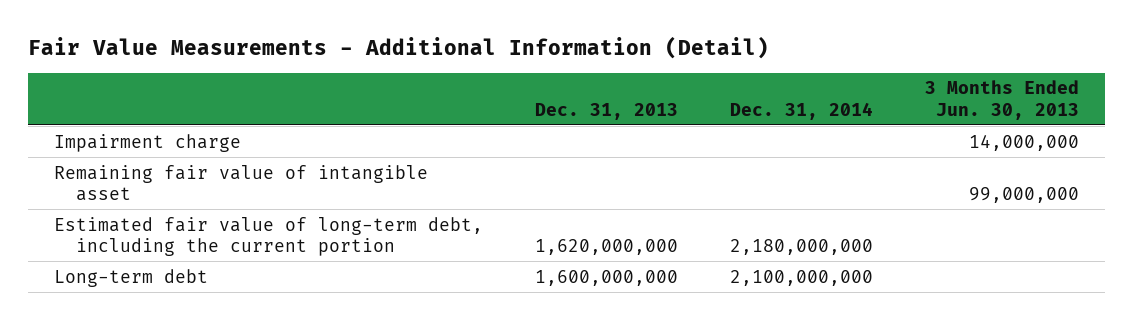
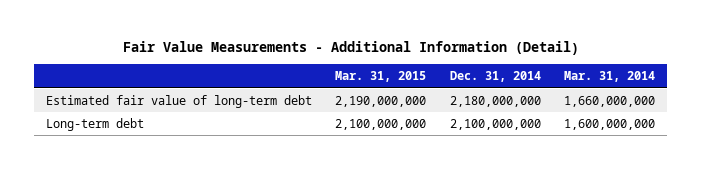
- | Dec. 31, 2013 | Dec. 31, 2014 | 3 Months Ended Jun. 30, 2013
+ | Mar. 31, 2015 | Dec. 31, 2014 | Mar. 31, 2014
- Impairment charge | | | 14,000,000
- Remaining fair value of intangible asset | | | 99,000,000
- Estimated fair value of long-term debt, including the current portion | 1,620,000,000 | 2,180,000,000 |
+ Estimated fair value of long-term debt | 2,190,000,000 | 2,180,000,000 | 1,660,000,000

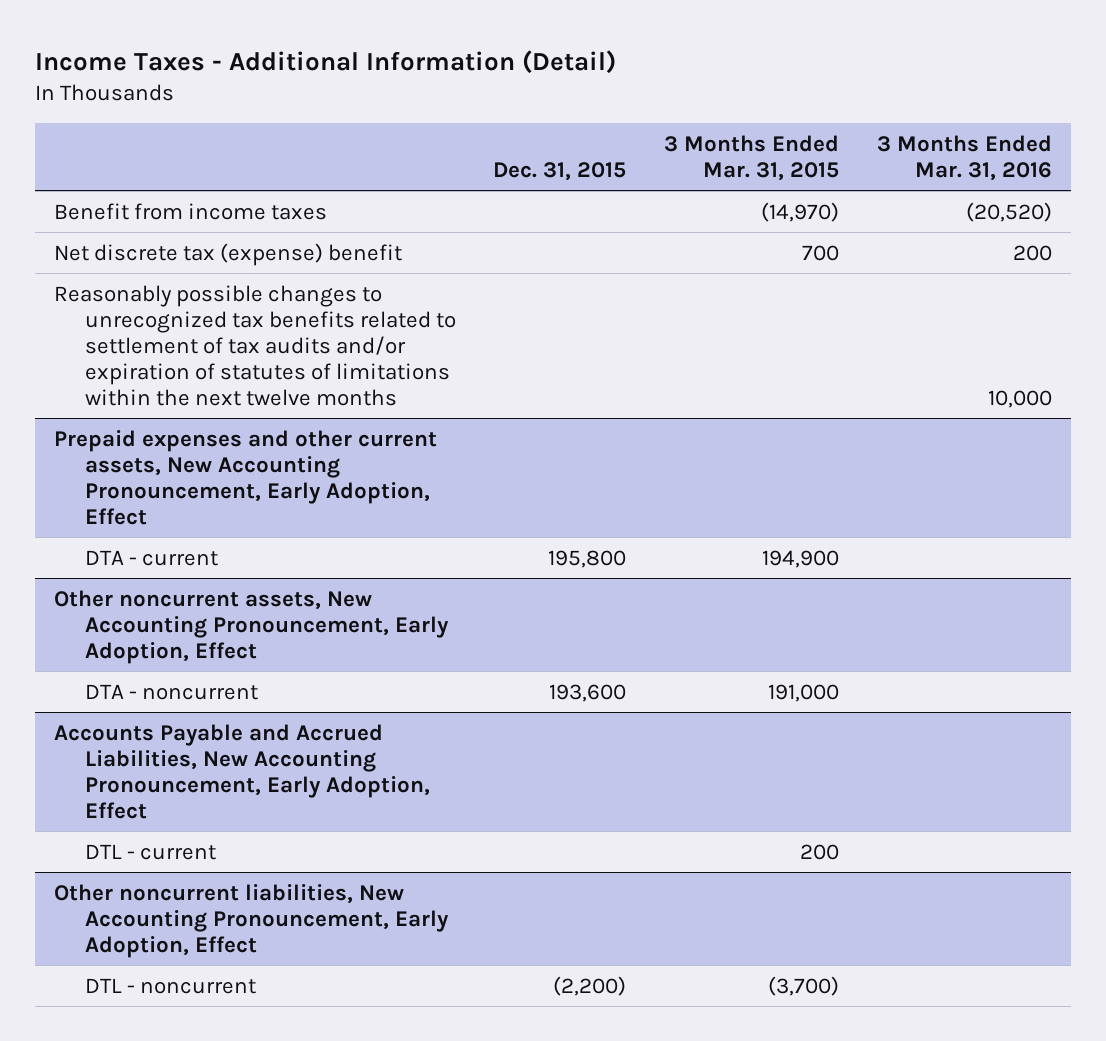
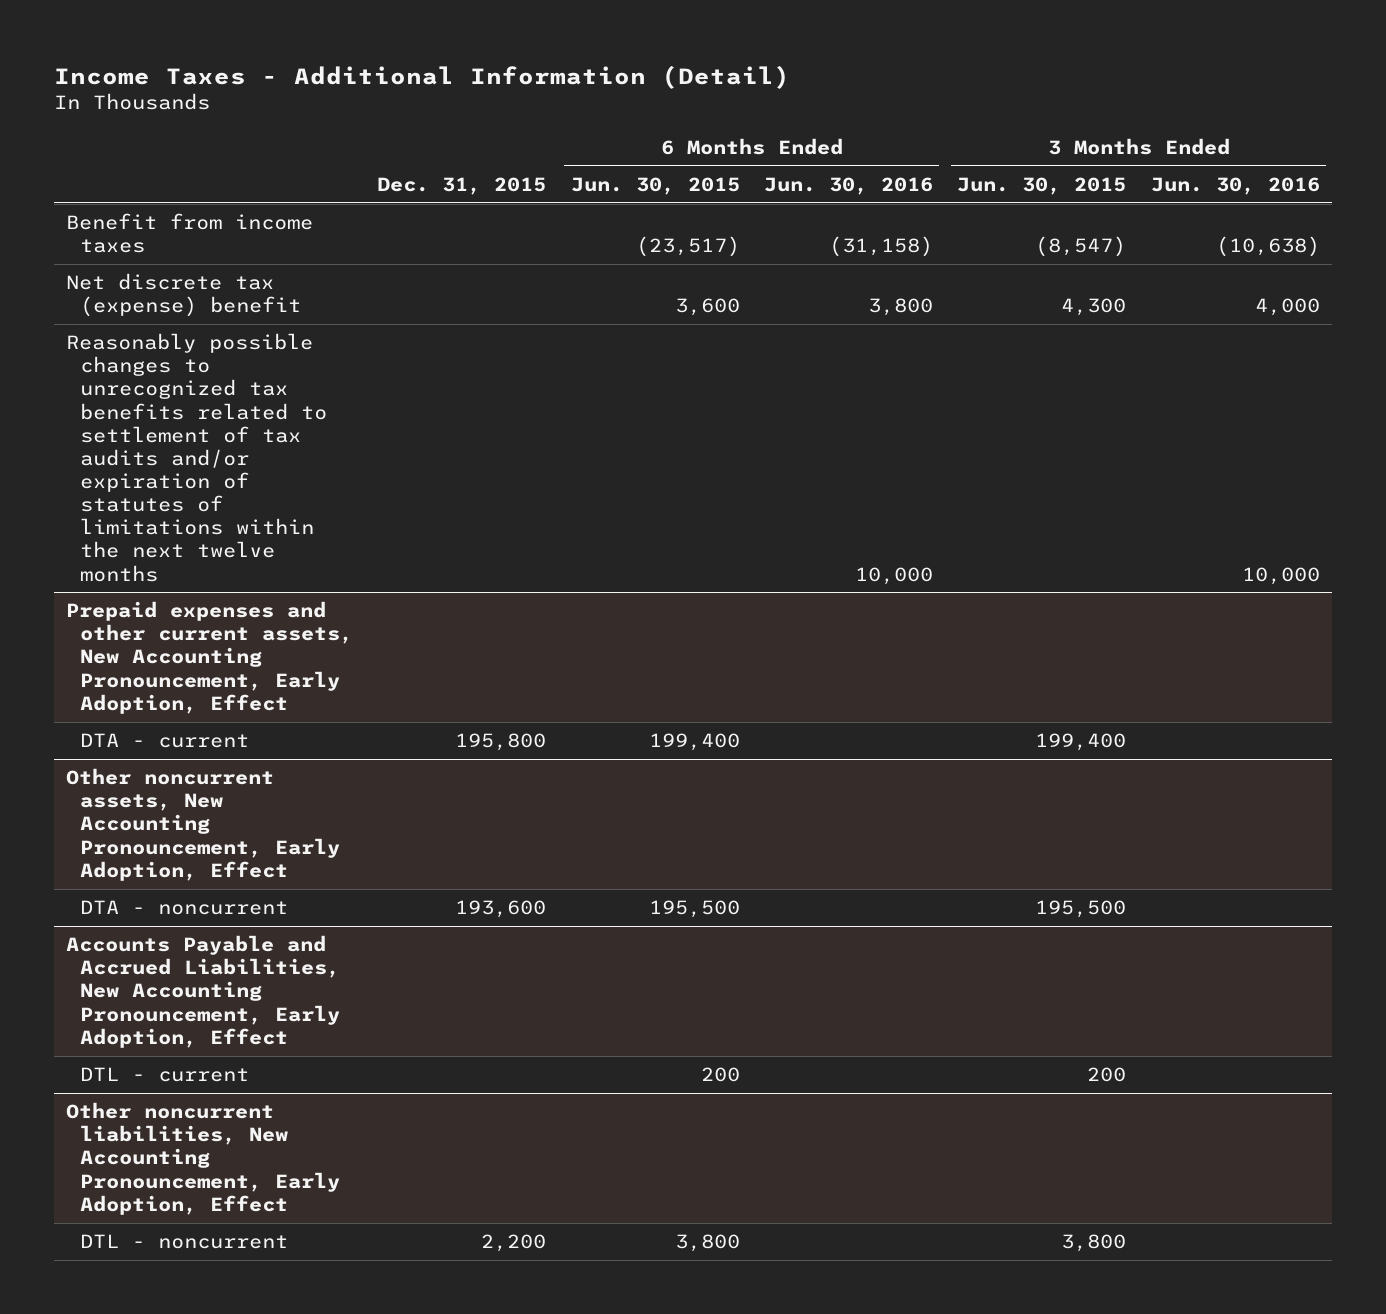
- | Dec. 31, 2015 | 3 Months Ended Mar. 31, 2015 | 3 Months Ended Mar. 31, 2016
+ | Dec. 31, 2015 | 6 Months Ended Jun. 30, 2015 | 6 Months Ended Jun. 30, 2016 | 3 Months Ended Jun. 30, 2015 | 3 Months Ended Jun. 30, 2016
@ Other noncurrent liabilities, New Accounting Pronouncement, Early Adoption, Effect
- DTL - noncurrent | (2,200) | (3,700) |
+ DTL - noncurrent | 2,200 | 3,800 | | 3,800 |

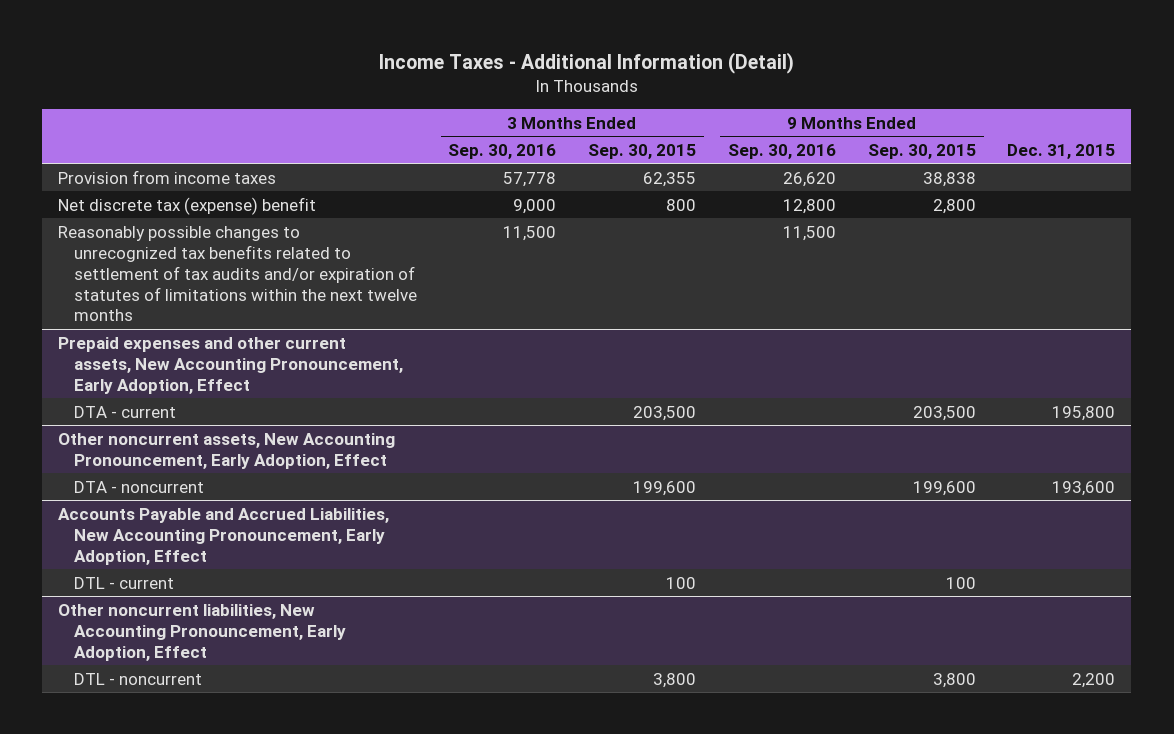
- | Dec. 31, 2015 | 6 Months Ended Jun. 30, 2015 | 6 Months Ended Jun. 30, 2016 | 3 Months Ended Jun. 30, 2015 | 3 Months Ended Jun. 30, 2016
+ | 3 Months Ended Sep. 30, 2016 | 3 Months Ended Sep. 30, 2015 | 9 Months Ended Sep. 30, 2016 | 9 Months Ended Sep. 30, 2015 | Dec. 31, 2015
- Benefit from income taxes | | (23,517) | (31,158) | (8,547) | (10,638)
+ Provision from income taxes | 57,778 | 62,355 | 26,620 | 38,838 |

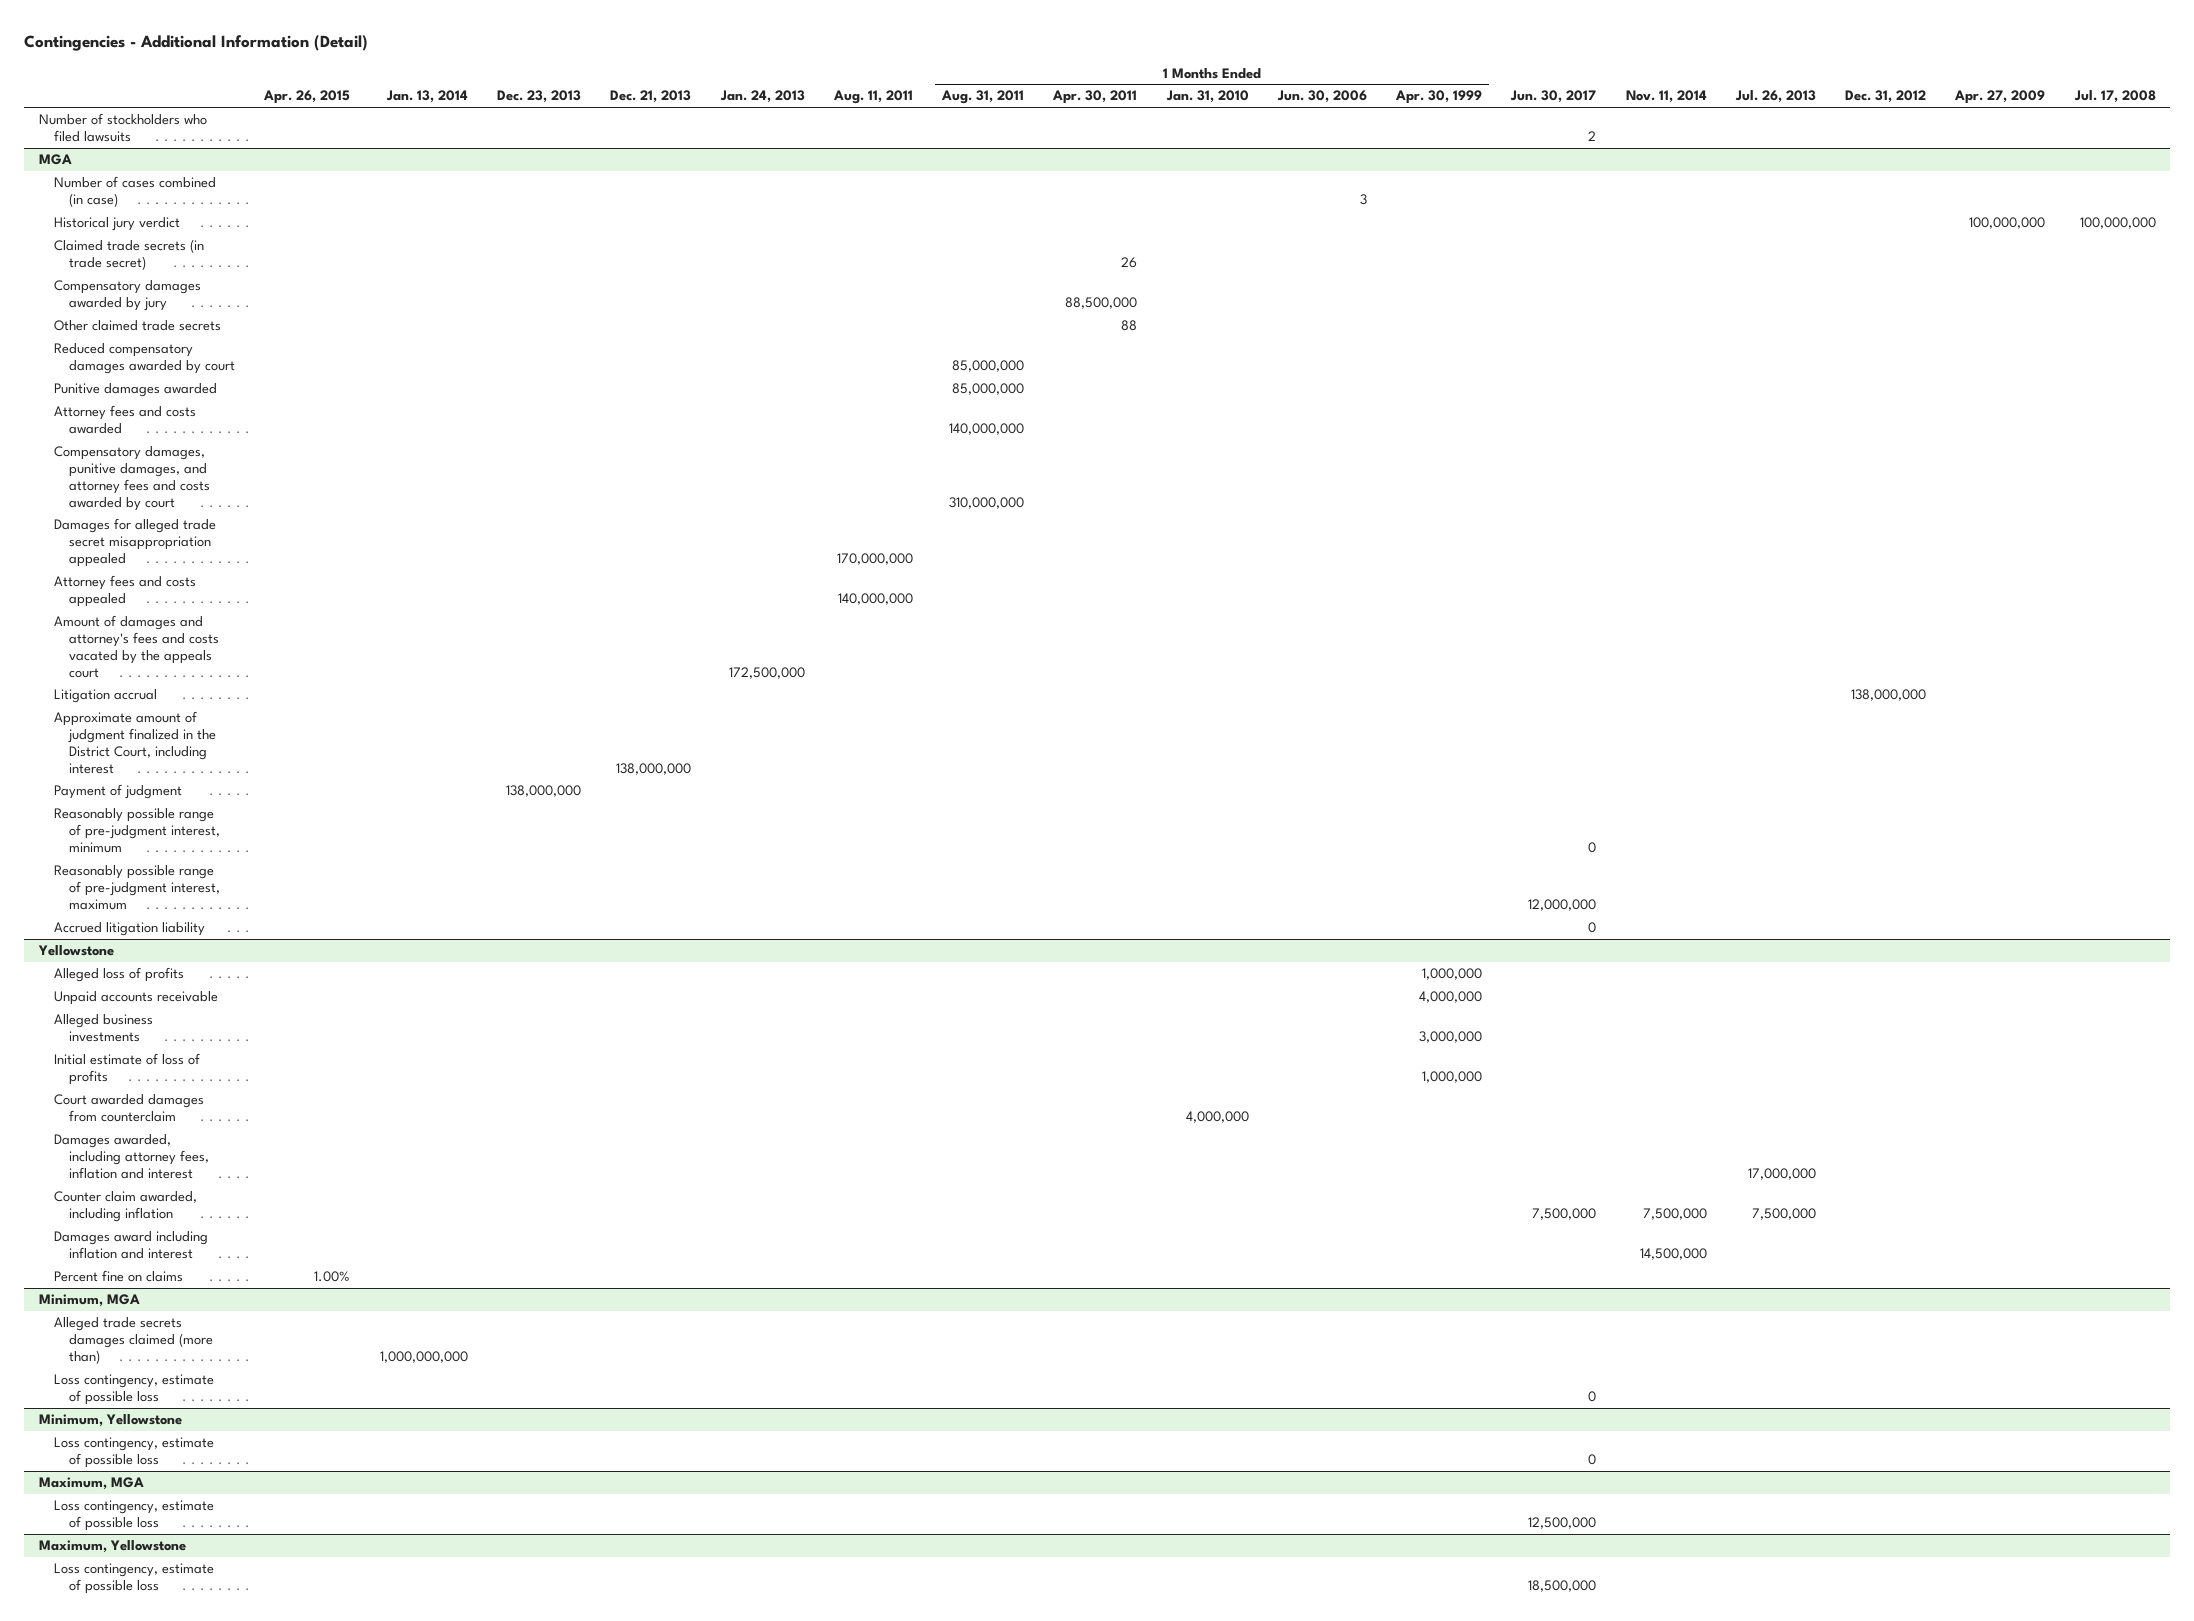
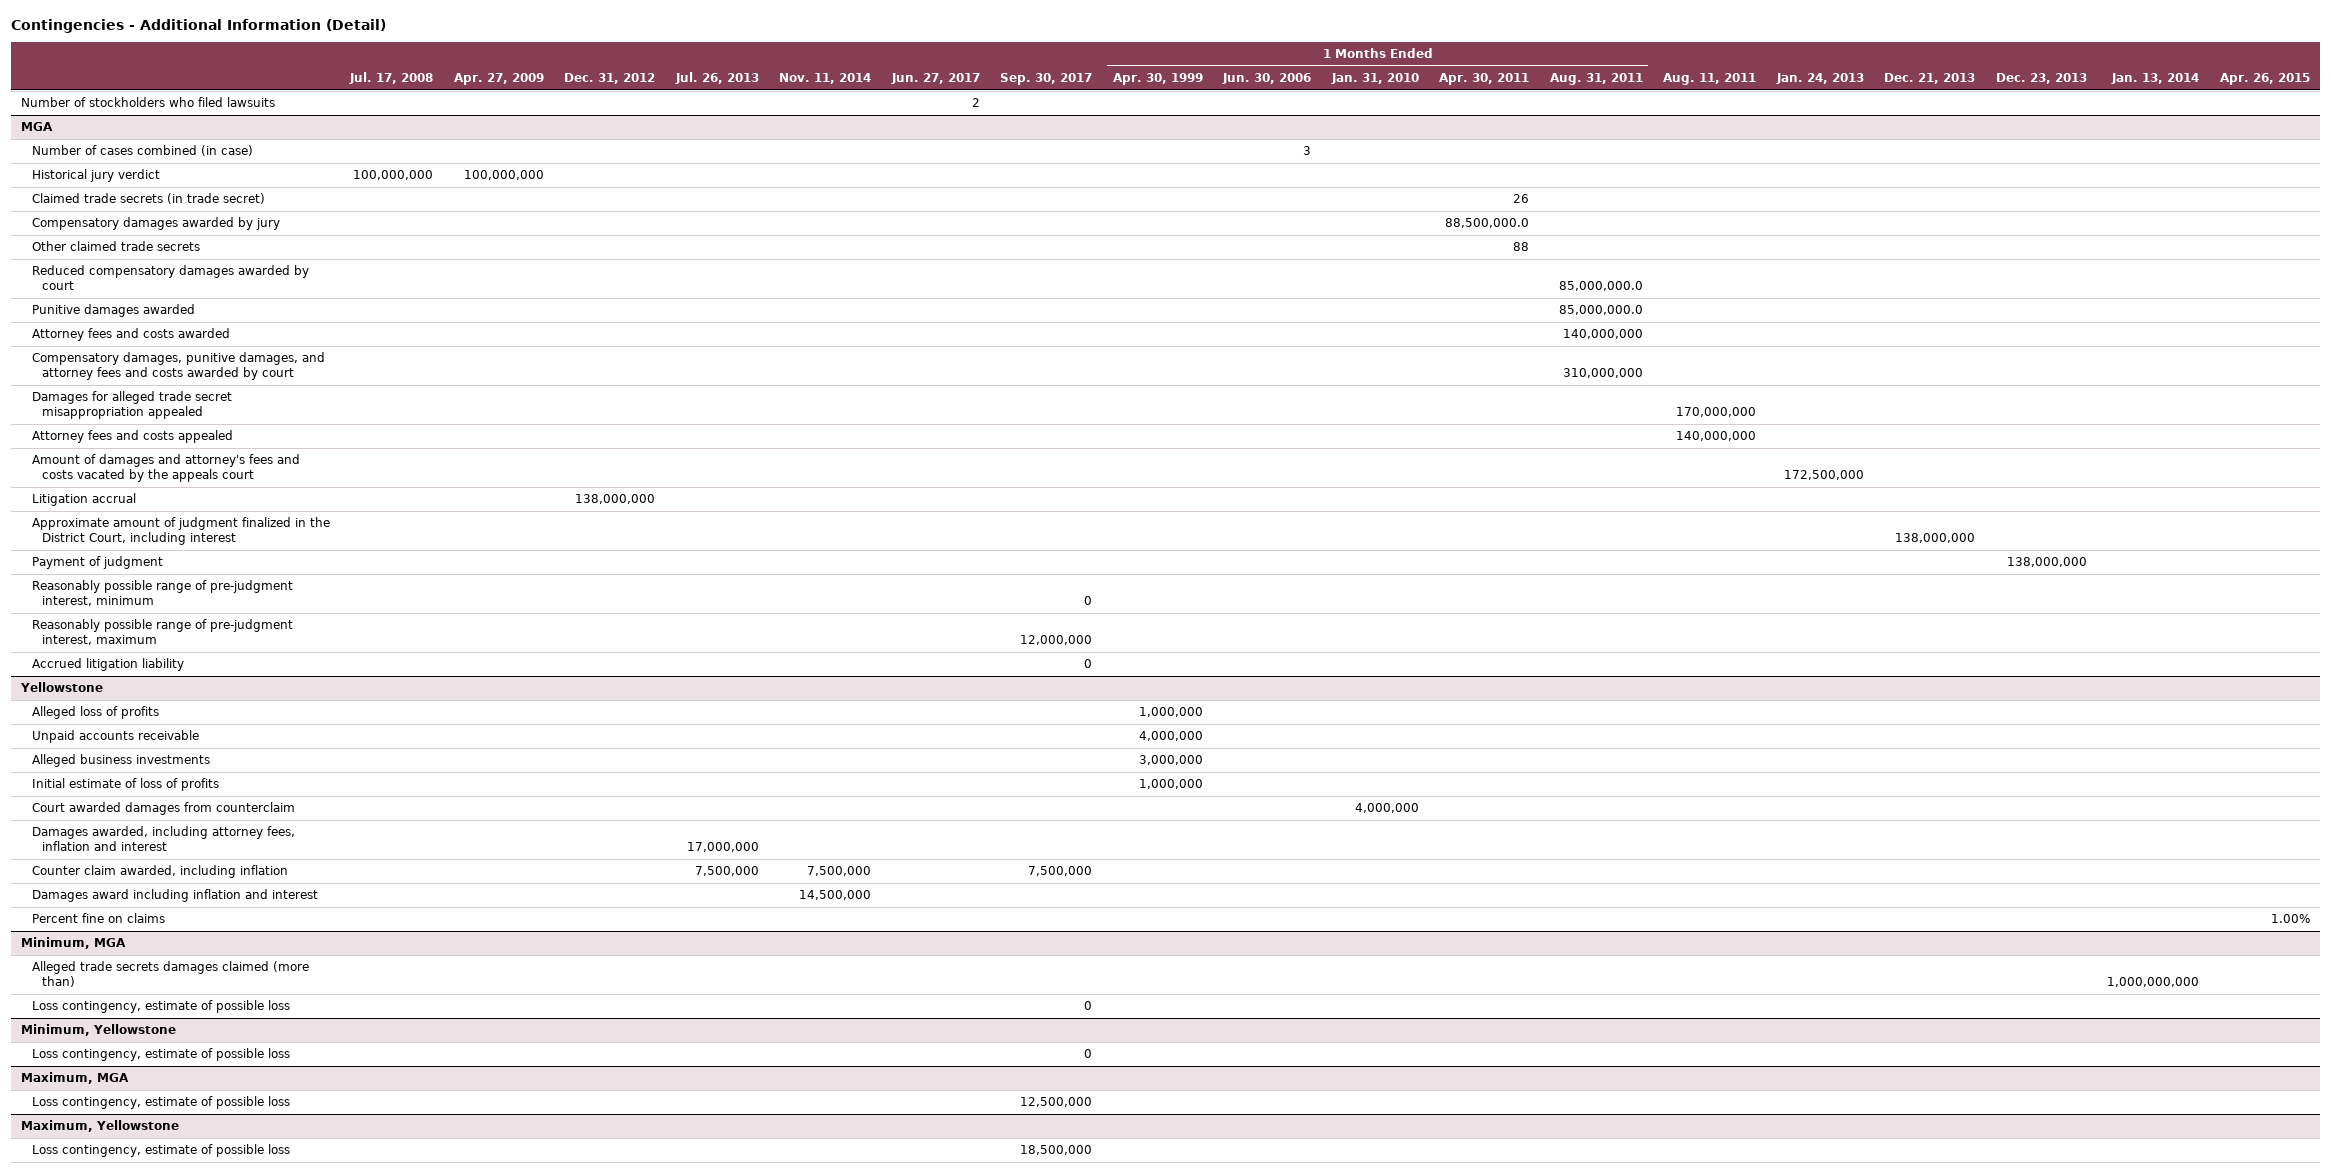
- | Apr. 26, 2015 | Jan. 13, 2014 | Dec. 23, 2013 | Dec. 21, 2013 | Jan. 24, 2013 | Aug. 11, 2011 | 1 Months Ended Aug. 31, 2011 | 1 Months Ended Apr. 30, 2011 | 1 Months Ended Jan. 31, 2010 | 1 Months Ended Jun. 30, 2006 | 1 Months Ended Apr. 30, 1999 | Jun. 30, 2017 | Nov. 11, 2014 | Jul. 26, 2013 | Dec. 31, 2012 | Apr. 27, 2009 | Jul. 17, 2008
+ | Jul. 17, 2008 | Apr. 27, 2009 | Dec. 31, 2012 | Jul. 26, 2013 | Nov. 11, 2014 | Jun. 27, 2017 | Sep. 30, 2017 | 1 Months Ended Apr. 30, 1999 | 1 Months Ended Jun. 30, 2006 | 1 Months Ended Jan. 31, 2010 | 1 Months Ended Apr. 30, 2011 | 1 Months Ended Aug. 31, 2011 | Aug. 11, 2011 | Jan. 24, 2013 | Dec. 21, 2013 | Dec. 23, 2013 | Jan. 13, 2014 | Apr. 26, 2015
@ MGA
- Compensatory damages awarded by jury | | | | | | | | 88,500,000 | | | | | | | | |
+ Compensatory damages awarded by jury | | | | | | | | | | | 88,500,000.0 | | | | | | |
- Reduced compensatory damages awarded by court | | | | | | | 85,000,000 | | | | | | | | | |
- Punitive damages awarded | | | | | | | 85,000,000 | | | | | | | | | |
+ Reduced compensatory damages awarded by court | | | | | | | | | | | | 85,000,000.0 | | | | | |
+ Punitive damages awarded | | | | | | | | | | | | 85,000,000.0 | | | | | |

